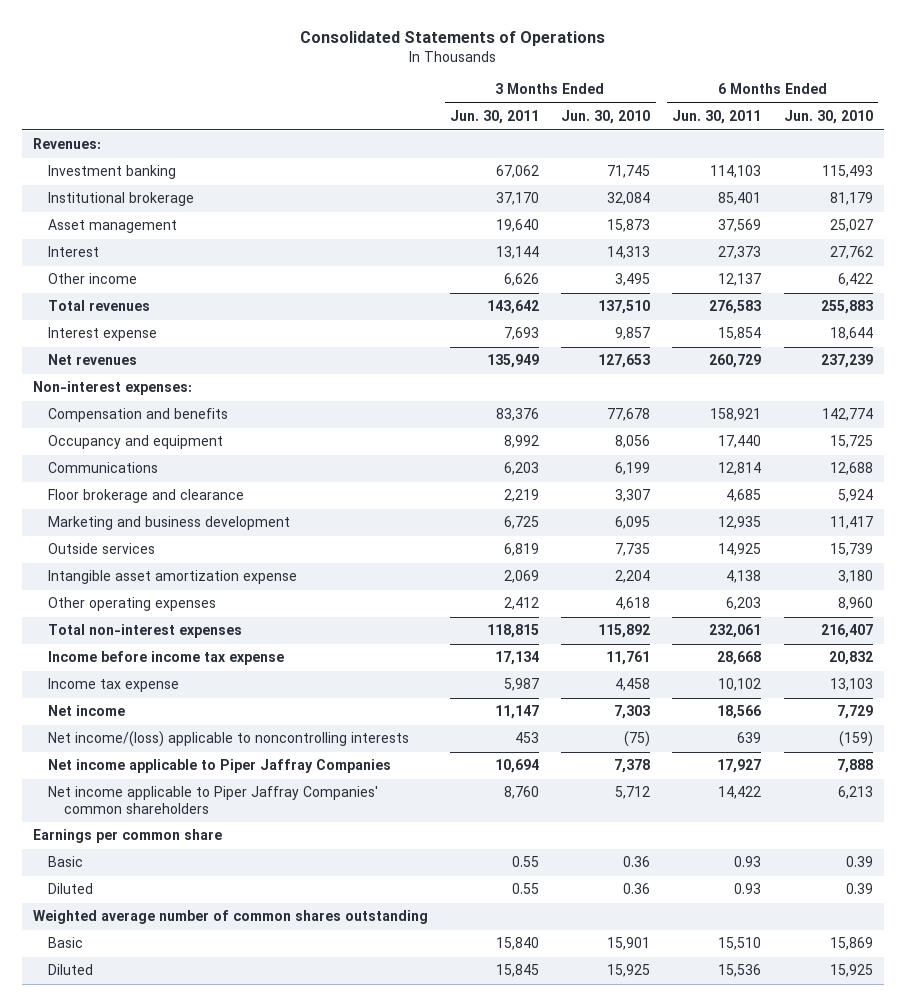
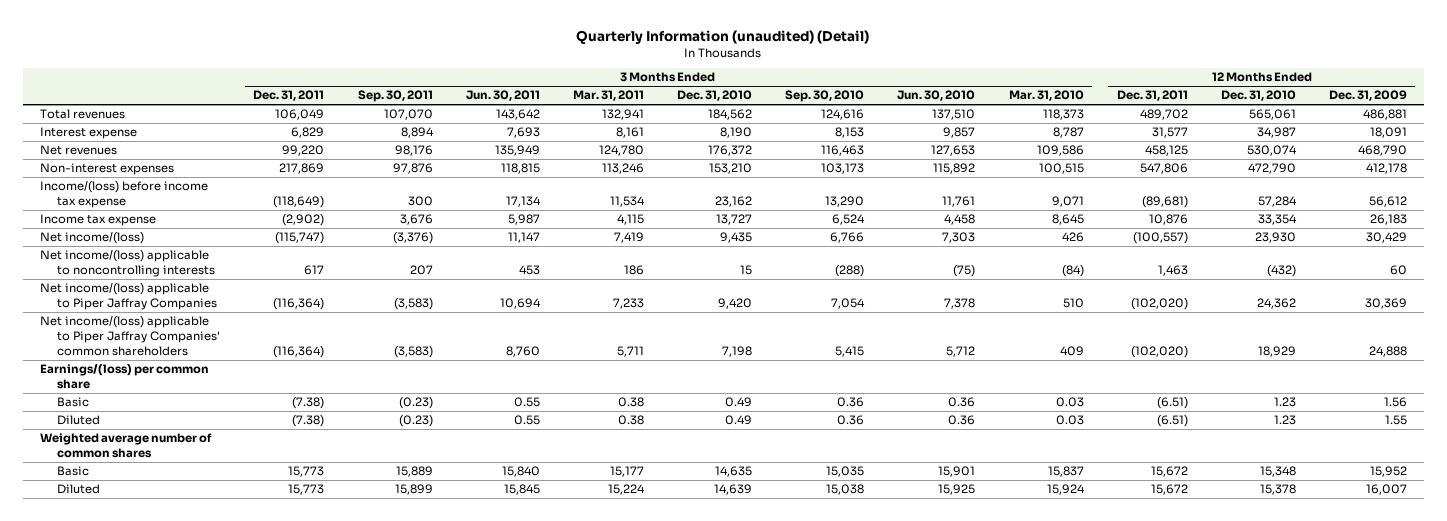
- Consolidated Statements of Operations
+ Quarterly Information (unaudited) (Detail)
- | 3 Months Ended Jun. 30, 2011 | 3 Months Ended Jun. 30, 2010 | 6 Months Ended Jun. 30, 2011 | 6 Months Ended Jun. 30, 2010
+ | 3 Months Ended Dec. 31, 2011 | 3 Months Ended Sep. 30, 2011 | 3 Months Ended Jun. 30, 2011 | 3 Months Ended Mar. 31, 2011 | 3 Months Ended Dec. 31, 2010 | 3 Months Ended Sep. 30, 2010 | 3 Months Ended Jun. 30, 2010 | 3 Months Ended Mar. 31, 2010 | 12 Months Ended Dec. 31, 2011 | 12 Months Ended Dec. 31, 2010 | 12 Months Ended Dec. 31, 2009
- Revenues:
- Investment banking | 67,062 | 71,745 | 114,103 | 115,493
- Institutional brokerage | 37,170 | 32,084 | 85,401 | 81,179
- Asset management | 19,640 | 15,873 | 37,569 | 25,027
- Interest | 13,144 | 14,313 | 27,373 | 27,762
- Other income | 6,626 | 3,495 | 12,137 | 6,422
- Non-interest expenses:
- Compensation and benefits | 83,376 | 77,678 | 158,921 | 142,774
- Occupancy and equipment | 8,992 | 8,056 | 17,440 | 15,725
- Communications | 6,203 | 6,199 | 12,814 | 12,688
- Floor brokerage and clearance | 2,219 | 3,307 | 4,685 | 5,924
- Marketing and business development | 6,725 | 6,095 | 12,935 | 11,417
- Outside services | 6,819 | 7,735 | 14,925 | 15,739
- Intangible asset amortization expense | 2,069 | 2,204 | 4,138 | 3,180
- Other operating expenses | 2,412 | 4,618 | 6,203 | 8,960
- Total non-interest expenses | 118,815 | 115,892 | 232,061 | 216,407
- Income before income tax expense | 17,134 | 11,761 | 28,668 | 20,832
+ Non-interest expenses | 217,869 | 97,876 | 118,815 | 113,246 | 153,210 | 103,173 | 115,892 | 100,515 | 547,806 | 472,790 | 412,178
+ Income/(loss) before income tax expense | (118,649) | 300 | 17,134 | 11,534 | 23,162 | 13,290 | 11,761 | 9,071 | (89,681) | 57,284 | 56,612
- Net income | 11,147 | 7,303 | 18,566 | 7,729
+ Net income/(loss) | (115,747) | (3,376) | 11,147 | 7,419 | 9,435 | 6,766 | 7,303 | 426 | (100,557) | 23,930 | 30,429
- Net income applicable to Piper Jaffray Companies | 10,694 | 7,378 | 17,927 | 7,888
- Net income applicable to Piper Jaffray Companies' common shareholders | 8,760 | 5,712 | 14,422 | 6,213
- Earnings per common share
+ Net income/(loss) applicable to Piper Jaffray Companies | (116,364) | (3,583) | 10,694 | 7,233 | 9,420 | 7,054 | 7,378 | 510 | (102,020) | 24,362 | 30,369
+ Net income/(loss) applicable to Piper Jaffray Companies' common shareholders | (116,364) | (3,583) | 8,760 | 5,711 | 7,198 | 5,415 | 5,712 | 409 | (102,020) | 18,929 | 24,888
+ Earnings/(loss) per common share
- Weighted average number of common shares outstanding
+ Weighted average number of common shares

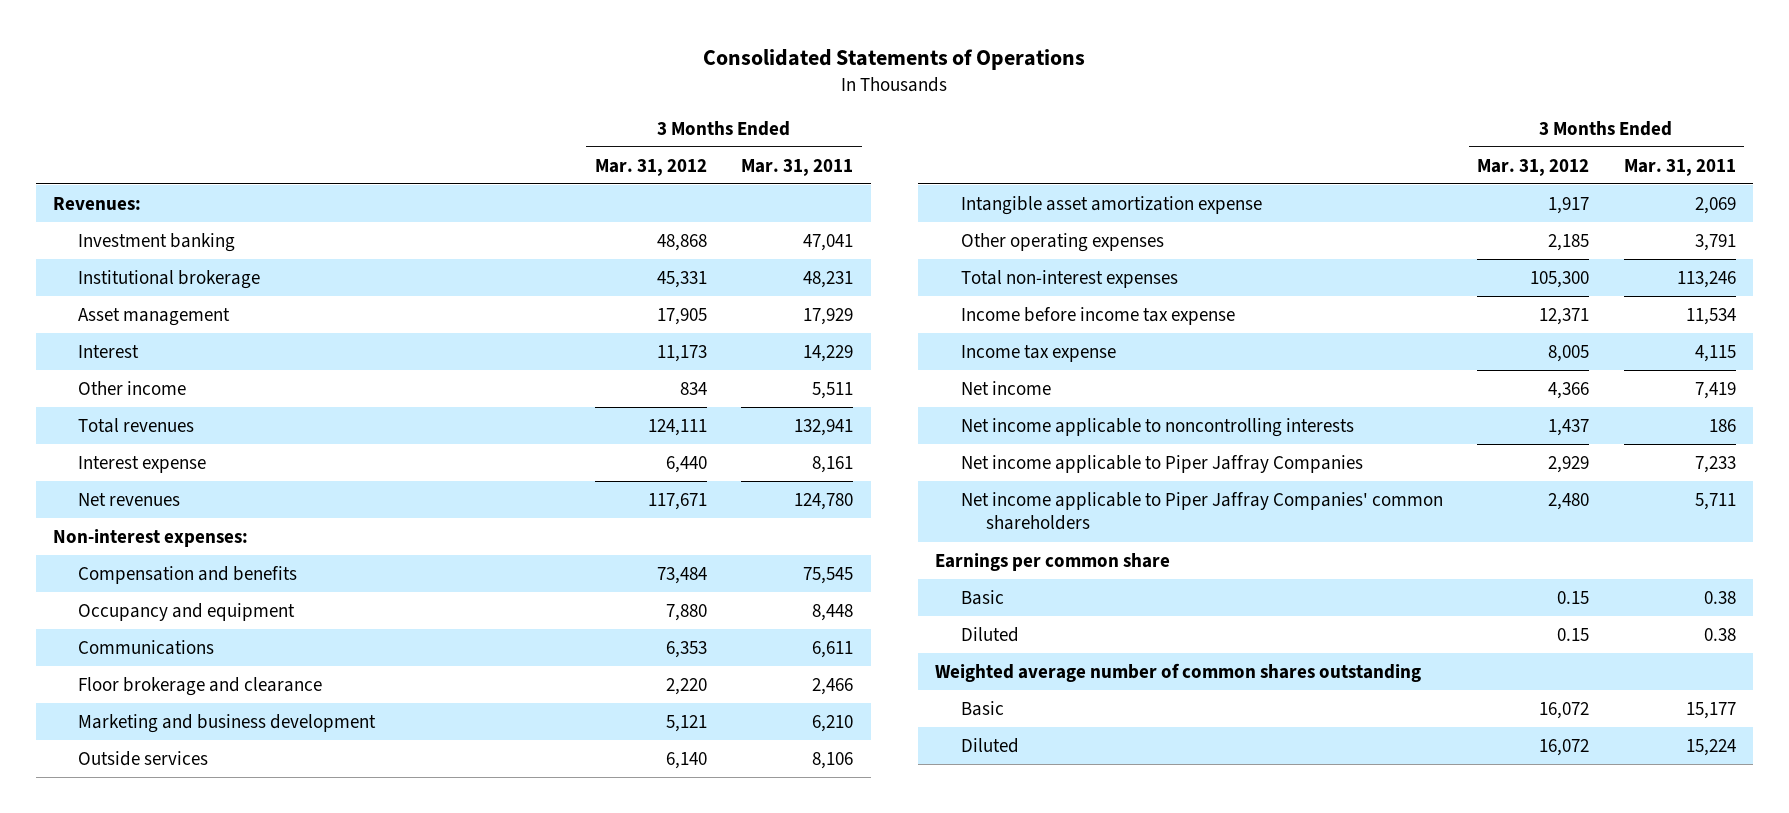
- Quarterly Information (unaudited) (Detail)
+ Consolidated Statements of Operations
- | 3 Months Ended Dec. 31, 2011 | 3 Months Ended Sep. 30, 2011 | 3 Months Ended Jun. 30, 2011 | 3 Months Ended Mar. 31, 2011 | 3 Months Ended Dec. 31, 2010 | 3 Months Ended Sep. 30, 2010 | 3 Months Ended Jun. 30, 2010 | 3 Months Ended Mar. 31, 2010 | 12 Months Ended Dec. 31, 2011 | 12 Months Ended Dec. 31, 2010 | 12 Months Ended Dec. 31, 2009
+ | 3 Months Ended Mar. 31, 2012 | 3 Months Ended Mar. 31, 2011
+ Revenues:
+ Investment banking | 48,868 | 47,041
+ Institutional brokerage | 45,331 | 48,231
+ Asset management | 17,905 | 17,929
+ Interest | 11,173 | 14,229
+ Other income | 834 | 5,511
- Non-interest expenses | 217,869 | 97,876 | 118,815 | 113,246 | 153,210 | 103,173 | 115,892 | 100,515 | 547,806 | 472,790 | 412,178
- Income/(loss) before income tax expense | (118,649) | 300 | 17,134 | 11,534 | 23,162 | 13,290 | 11,761 | 9,071 | (89,681) | 57,284 | 56,612
+ Non-interest expenses:
+ Compensation and benefits | 73,484 | 75,545
+ Occupancy and equipment | 7,880 | 8,448
+ Communications | 6,353 | 6,611
+ Floor brokerage and clearance | 2,220 | 2,466
+ Marketing and business development | 5,121 | 6,210
+ Outside services | 6,140 | 8,106
+ Intangible asset amortization expense | 1,917 | 2,069
+ Other operating expenses | 2,185 | 3,791
+ Total non-interest expenses | 105,300 | 113,246
+ Income before income tax expense | 12,371 | 11,534
- Net income/(loss) | (115,747) | (3,376) | 11,147 | 7,419 | 9,435 | 6,766 | 7,303 | 426 | (100,557) | 23,930 | 30,429
- Net income/(loss) applicable to noncontrolling interests | 617 | 207 | 453 | 186 | 15 | (288) | (75) | (84) | 1,463 | (432) | 60
- Net income/(loss) applicable to Piper Jaffray Companies | (116,364) | (3,583) | 10,694 | 7,233 | 9,420 | 7,054 | 7,378 | 510 | (102,020) | 24,362 | 30,369
- Net income/(loss) applicable to Piper Jaffray Companies' common shareholders | (116,364) | (3,583) | 8,760 | 5,711 | 7,198 | 5,415 | 5,712 | 409 | (102,020) | 18,929 | 24,888
- Earnings/(loss) per common share
+ Net income | 4,366 | 7,419
+ Net income applicable to noncontrolling interests | 1,437 | 186
+ Net income applicable to Piper Jaffray Companies | 2,929 | 7,233
+ Net income applicable to Piper Jaffray Companies' common shareholders | 2,480 | 5,711
+ Earnings per common share
- Weighted average number of common shares
+ Weighted average number of common shares outstanding

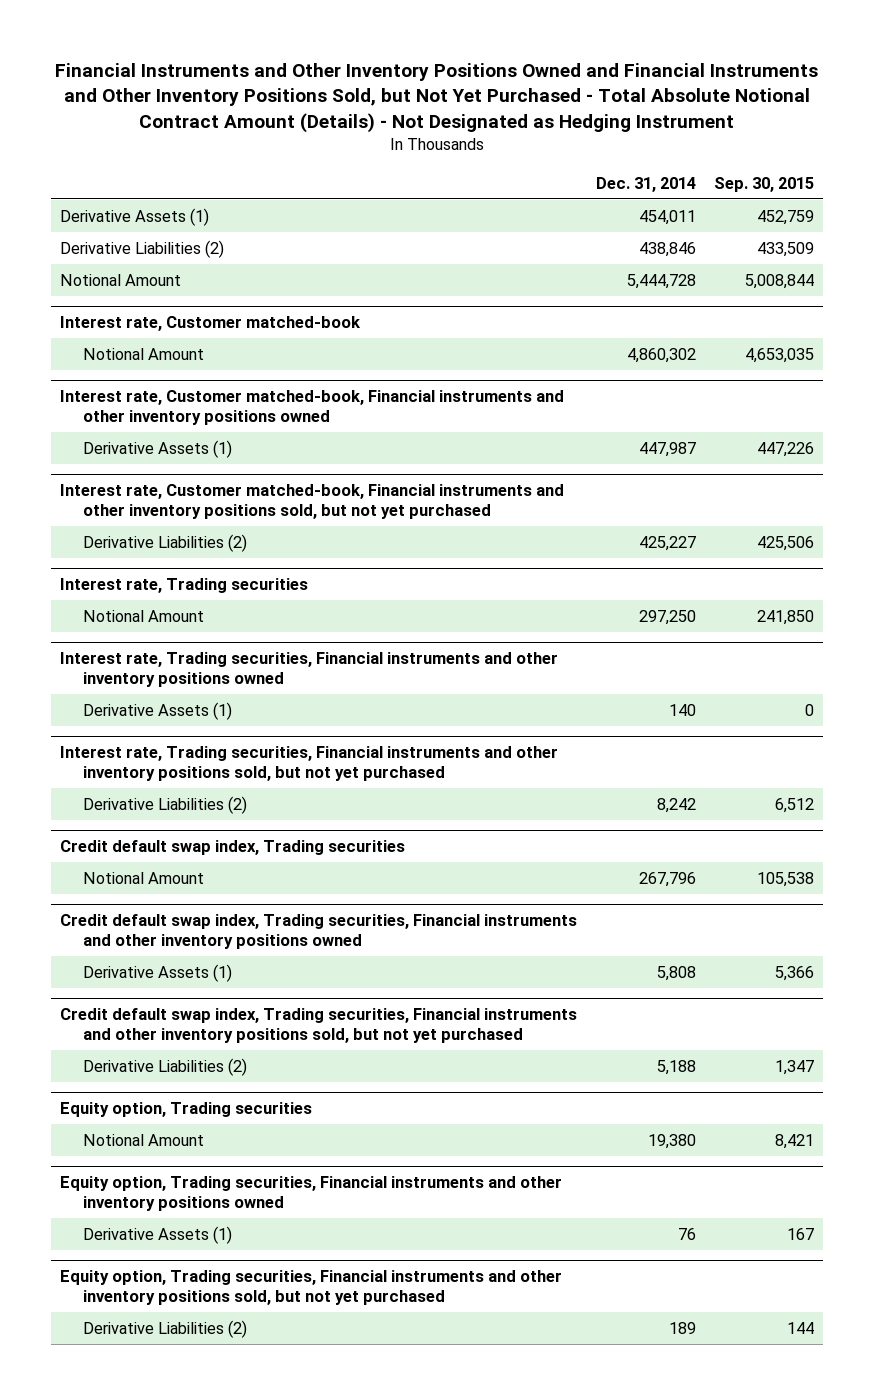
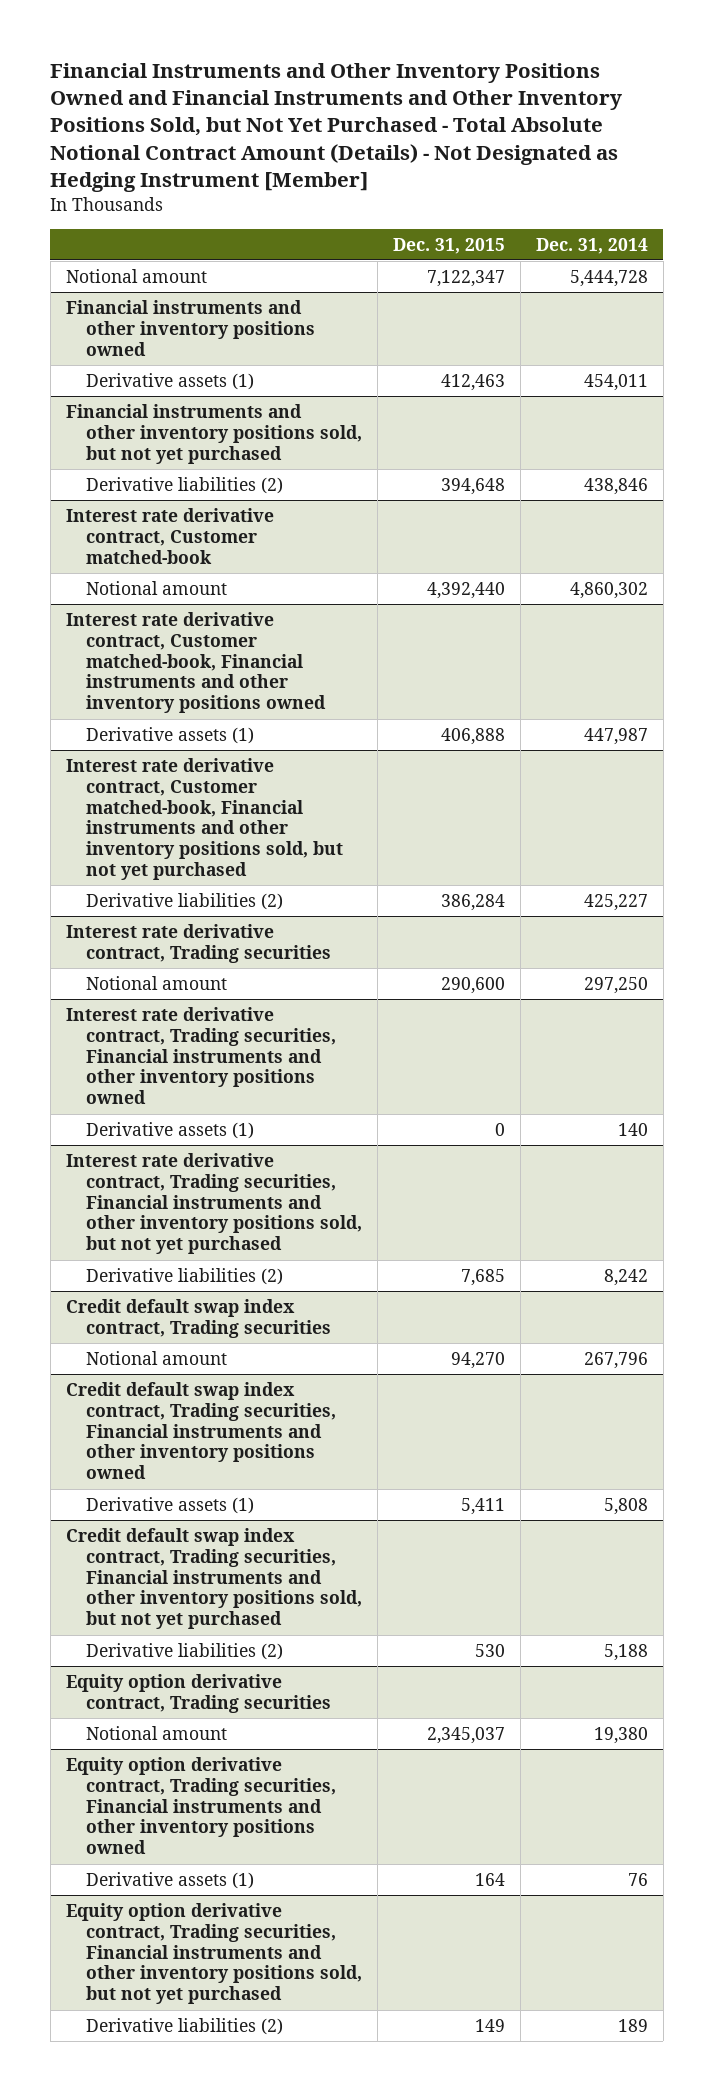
- Financial Instruments and Other Inventory Positions Owned and Financial Instruments and Other Inventory Positions Sold, but Not Yet Purchased - Total Absolute Notional Contract Amount (Details) - Not Designated as Hedging Instrument
+ Financial Instruments and Other Inventory Positions Owned and Financial Instruments and Other Inventory Positions Sold, but Not Yet Purchased - Total Absolute Notional Contract Amount (Details) - Not Designated as Hedging Instrument [Member]
- | Dec. 31, 2014 | Sep. 30, 2015
+ | Dec. 31, 2015 | Dec. 31, 2014
- Derivative Assets (1) | 454,011 | 452,759
- Derivative Liabilities (2) | 438,846 | 433,509
- Notional Amount | 5,444,728 | 5,008,844
- Interest rate, Customer matched-book
- Notional Amount | 4,860,302 | 4,653,035
- Interest rate, Customer matched-book, Financial instruments and other inventory positions owned
- Derivative Assets (1) | 447,987 | 447,226
- Interest rate, Customer matched-book, Financial instruments and other inventory positions sold, but not yet purchased
- Derivative Liabilities (2) | 425,227 | 425,506
- Interest rate, Trading securities
- Notional Amount | 297,250 | 241,850
- Interest rate, Trading securities, Financial instruments and other inventory positions owned
- Derivative Assets (1) | 140 | 0
- Interest rate, Trading securities, Financial instruments and other inventory positions sold, but not yet purchased
- Derivative Liabilities (2) | 8,242 | 6,512
- Credit default swap index, Trading securities
- Notional Amount | 267,796 | 105,538
- Credit default swap index, Trading securities, Financial instruments and other inventory positions owned
- Derivative Assets (1) | 5,808 | 5,366
- Credit default swap index, Trading securities, Financial instruments and other inventory positions sold, but not yet purchased
- Derivative Liabilities (2) | 5,188 | 1,347
- Equity option, Trading securities
- Notional Amount | 19,380 | 8,421
- Equity option, Trading securities, Financial instruments and other inventory positions owned
- Derivative Assets (1) | 76 | 167
- Equity option, Trading securities, Financial instruments and other inventory positions sold, but not yet purchased
- Derivative Liabilities (2) | 189 | 144
+ Notional amount | 7,122,347 | 5,444,728
+ Financial instruments and other inventory positions owned
+ Derivative assets (1) | 412,463 | 454,011
+ Financial instruments and other inventory positions sold, but not yet purchased
+ Derivative liabilities (2) | 394,648 | 438,846
+ Interest rate derivative contract, Customer matched-book
+ Notional amount | 4,392,440 | 4,860,302
+ Interest rate derivative contract, Customer matched-book, Financial instruments and other inventory positions owned
+ Derivative assets (1) | 406,888 | 447,987
+ Interest rate derivative contract, Customer matched-book, Financial instruments and other inventory positions sold, but not yet purchased
+ Derivative liabilities (2) | 386,284 | 425,227
+ Interest rate derivative contract, Trading securities
+ Notional amount | 290,600 | 297,250
+ Interest rate derivative contract, Trading securities, Financial instruments and other inventory positions owned
+ Derivative assets (1) | 0 | 140
+ Interest rate derivative contract, Trading securities, Financial instruments and other inventory positions sold, but not yet purchased
+ Derivative liabilities (2) | 7,685 | 8,242
+ Credit default swap index contract, Trading securities
+ Notional amount | 94,270 | 267,796
+ Credit default swap index contract, Trading securities, Financial instruments and other inventory positions owned
+ Derivative assets (1) | 5,411 | 5,808
+ Credit default swap index contract, Trading securities, Financial instruments and other inventory positions sold, but not yet purchased
+ Derivative liabilities (2) | 530 | 5,188
+ Equity option derivative contract, Trading securities
+ Notional amount | 2,345,037 | 19,380
+ Equity option derivative contract, Trading securities, Financial instruments and other inventory positions owned
+ Derivative assets (1) | 164 | 76
+ Equity option derivative contract, Trading securities, Financial instruments and other inventory positions sold, but not yet purchased
+ Derivative liabilities (2) | 149 | 189

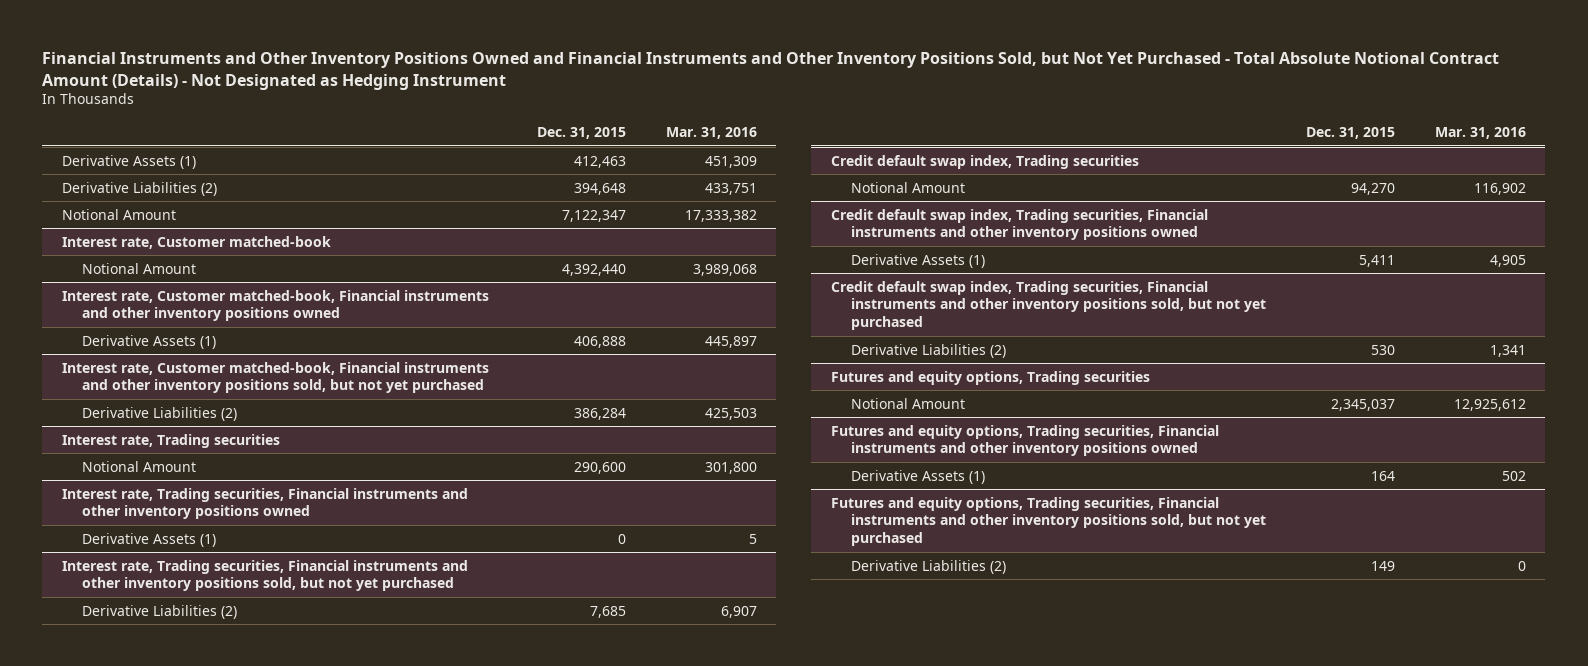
- Financial Instruments and Other Inventory Positions Owned and Financial Instruments and Other Inventory Positions Sold, but Not Yet Purchased - Total Absolute Notional Contract Amount (Details) - Not Designated as Hedging Instrument [Member]
+ Financial Instruments and Other Inventory Positions Owned and Financial Instruments and Other Inventory Positions Sold, but Not Yet Purchased - Total Absolute Notional Contract Amount (Details) - Not Designated as Hedging Instrument
- | Dec. 31, 2015 | Dec. 31, 2014
+ | Dec. 31, 2015 | Mar. 31, 2016
- Notional amount | 7,122,347 | 5,444,728
- Financial instruments and other inventory positions owned
- Derivative assets (1) | 412,463 | 454,011
- Financial instruments and other inventory positions sold, but not yet purchased
- Derivative liabilities (2) | 394,648 | 438,846
- Interest rate derivative contract, Customer matched-book
- Notional amount | 4,392,440 | 4,860,302
- Interest rate derivative contract, Customer matched-book, Financial instruments and other inventory positions owned
- Derivative assets (1) | 406,888 | 447,987
- Interest rate derivative contract, Customer matched-book, Financial instruments and other inventory positions sold, but not yet purchased
- Derivative liabilities (2) | 386,284 | 425,227
- Interest rate derivative contract, Trading securities
- Notional amount | 290,600 | 297,250
- Interest rate derivative contract, Trading securities, Financial instruments and other inventory positions owned
- Derivative assets (1) | 0 | 140
- Interest rate derivative contract, Trading securities, Financial instruments and other inventory positions sold, but not yet purchased
- Derivative liabilities (2) | 7,685 | 8,242
- Credit default swap index contract, Trading securities
- Notional amount | 94,270 | 267,796
- Credit default swap index contract, Trading securities, Financial instruments and other inventory positions owned
- Derivative assets (1) | 5,411 | 5,808
- Credit default swap index contract, Trading securities, Financial instruments and other inventory positions sold, but not yet purchased
- Derivative liabilities (2) | 530 | 5,188
- Equity option derivative contract, Trading securities
- Notional amount | 2,345,037 | 19,380
- Equity option derivative contract, Trading securities, Financial instruments and other inventory positions owned
- Derivative assets (1) | 164 | 76
- Equity option derivative contract, Trading securities, Financial instruments and other inventory positions sold, but not yet purchased
- Derivative liabilities (2) | 149 | 189
+ Derivative Assets (1) | 412,463 | 451,309
+ Derivative Liabilities (2) | 394,648 | 433,751
+ Notional Amount | 7,122,347 | 17,333,382
+ Interest rate, Customer matched-book
+ Notional Amount | 4,392,440 | 3,989,068
+ Interest rate, Customer matched-book, Financial instruments and other inventory positions owned
+ Derivative Assets (1) | 406,888 | 445,897
+ Interest rate, Customer matched-book, Financial instruments and other inventory positions sold, but not yet purchased
+ Derivative Liabilities (2) | 386,284 | 425,503
+ Interest rate, Trading securities
+ Notional Amount | 290,600 | 301,800
+ Interest rate, Trading securities, Financial instruments and other inventory positions owned
+ Derivative Assets (1) | 0 | 5
+ Interest rate, Trading securities, Financial instruments and other inventory positions sold, but not yet purchased
+ Derivative Liabilities (2) | 7,685 | 6,907
+ Credit default swap index, Trading securities
+ Notional Amount | 94,270 | 116,902
+ Credit default swap index, Trading securities, Financial instruments and other inventory positions owned
+ Derivative Assets (1) | 5,411 | 4,905
+ Credit default swap index, Trading securities, Financial instruments and other inventory positions sold, but not yet purchased
+ Derivative Liabilities (2) | 530 | 1,341
+ Futures and equity options, Trading securities
+ Notional Amount | 2,345,037 | 12,925,612
+ Futures and equity options, Trading securities, Financial instruments and other inventory positions owned
+ Derivative Assets (1) | 164 | 502
+ Futures and equity options, Trading securities, Financial instruments and other inventory positions sold, but not yet purchased
+ Derivative Liabilities (2) | 149 | 0

